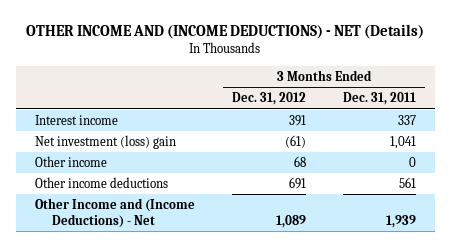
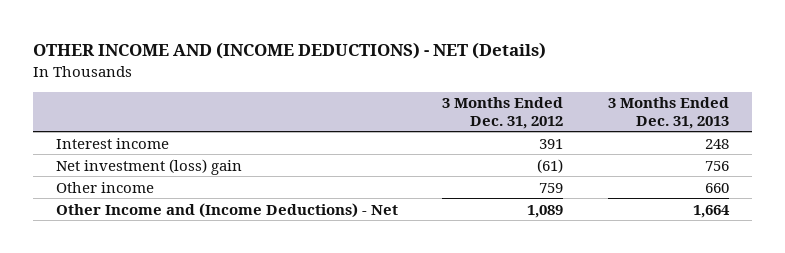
- | 3 Months Ended Dec. 31, 2012 | 3 Months Ended Dec. 31, 2011
+ | 3 Months Ended Dec. 31, 2012 | 3 Months Ended Dec. 31, 2013
- Other income | 68 | 0
- Other income deductions | 691 | 561
+ Other income | 759 | 660

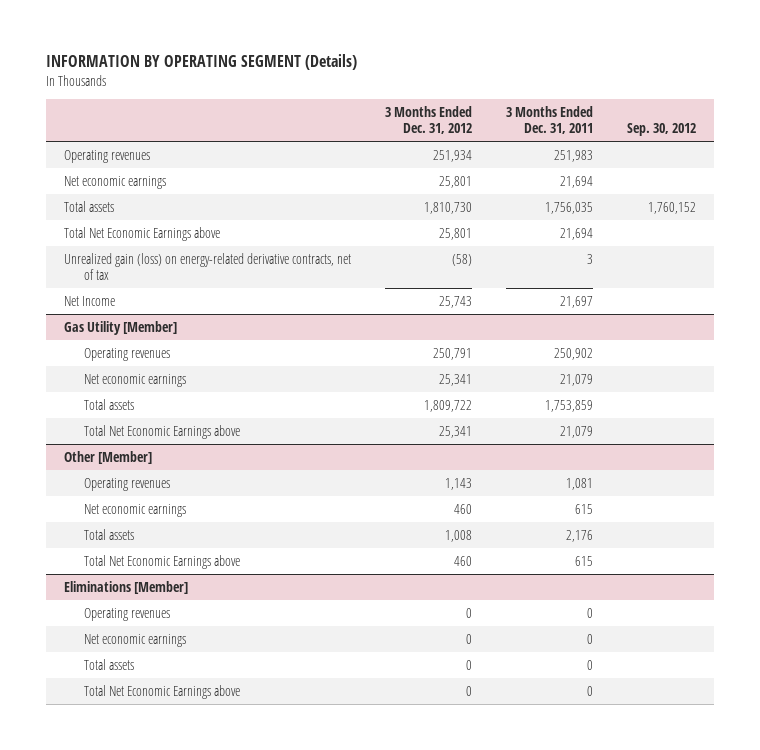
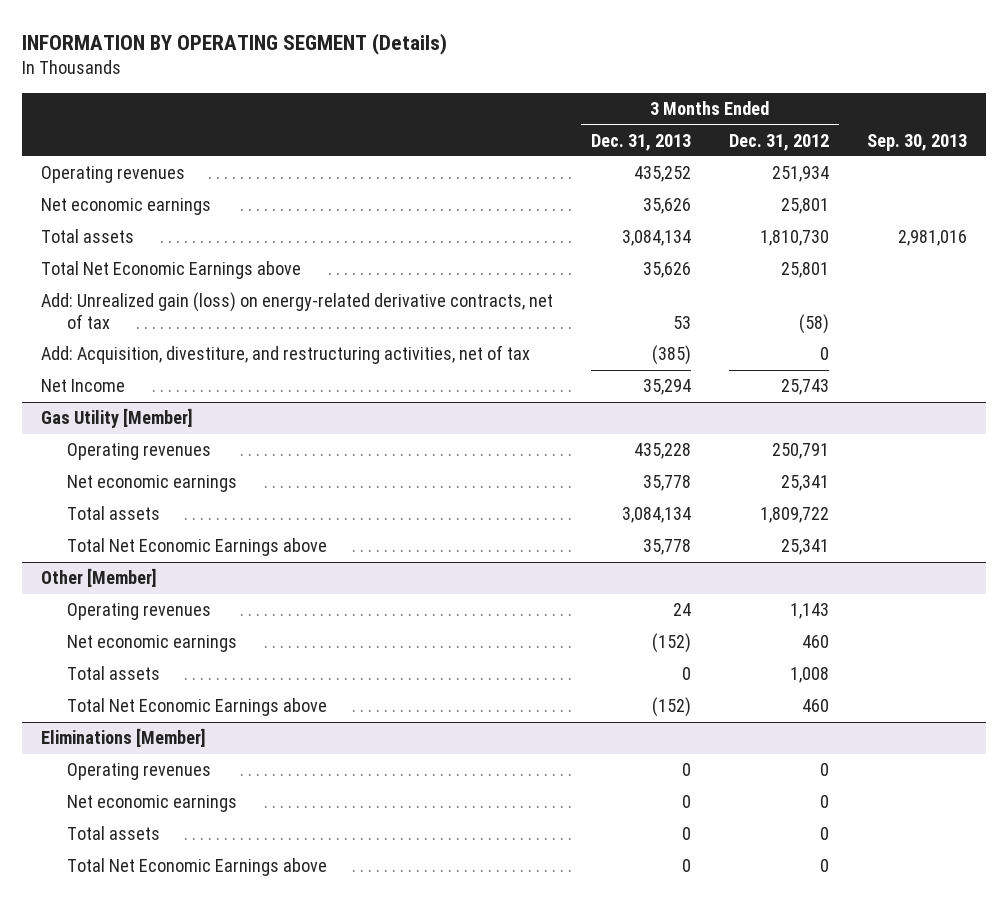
- | 3 Months Ended Dec. 31, 2012 | 3 Months Ended Dec. 31, 2011 | Sep. 30, 2012
+ | 3 Months Ended Dec. 31, 2013 | 3 Months Ended Dec. 31, 2012 | Sep. 30, 2013
- Unrealized gain (loss) on energy-related derivative contracts, net of tax | (58) | 3 |
+ Add: Unrealized gain (loss) on energy-related derivative contracts, net of tax | 53 | (58) |
+ Add: Acquisition, divestiture, and restructuring activities, net of tax | (385) | 0 |

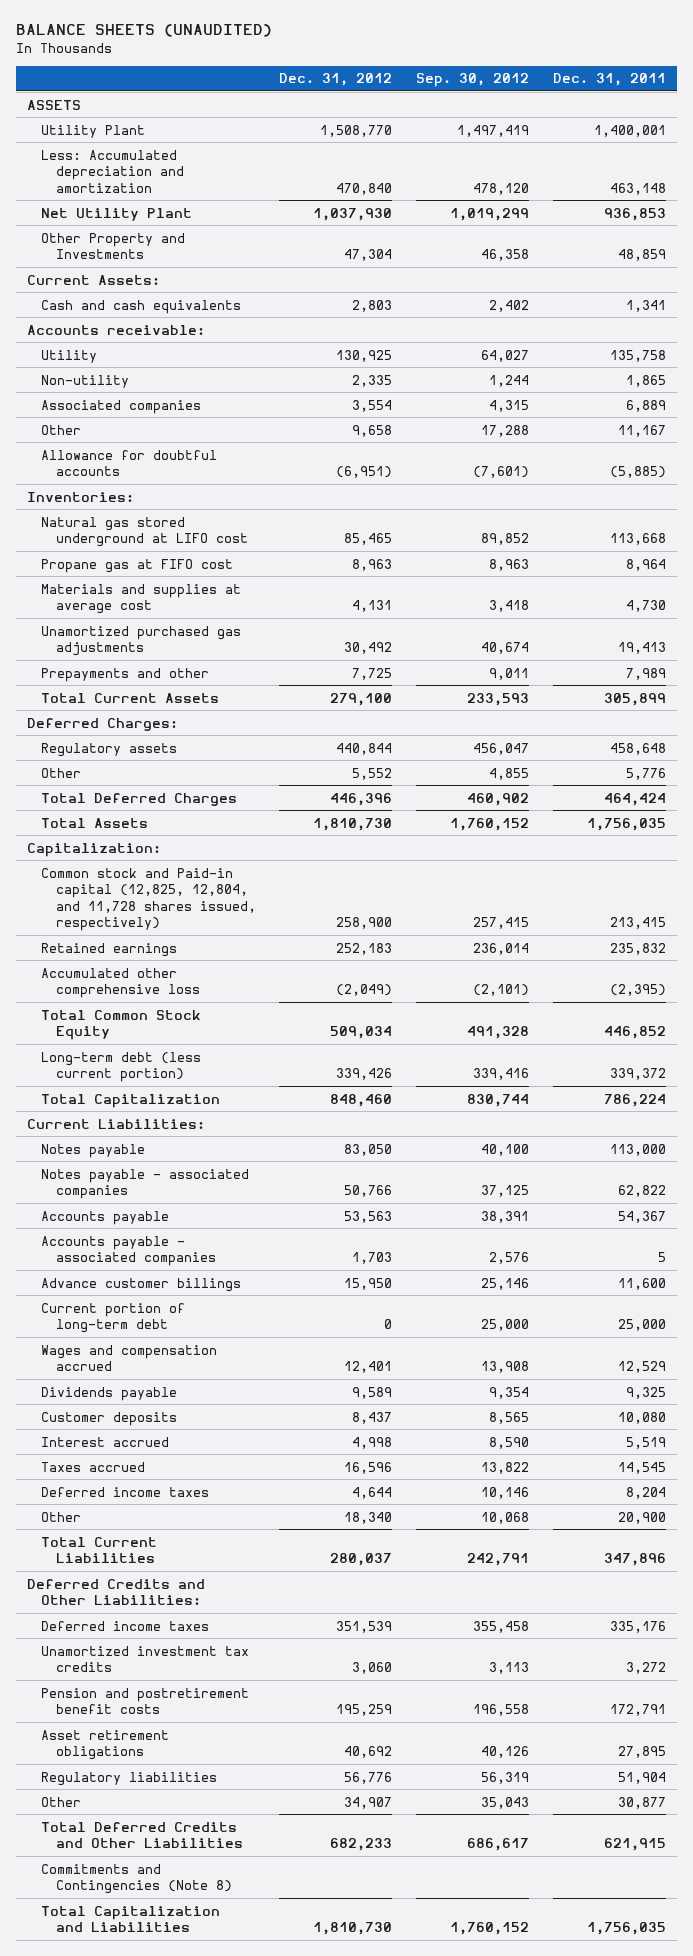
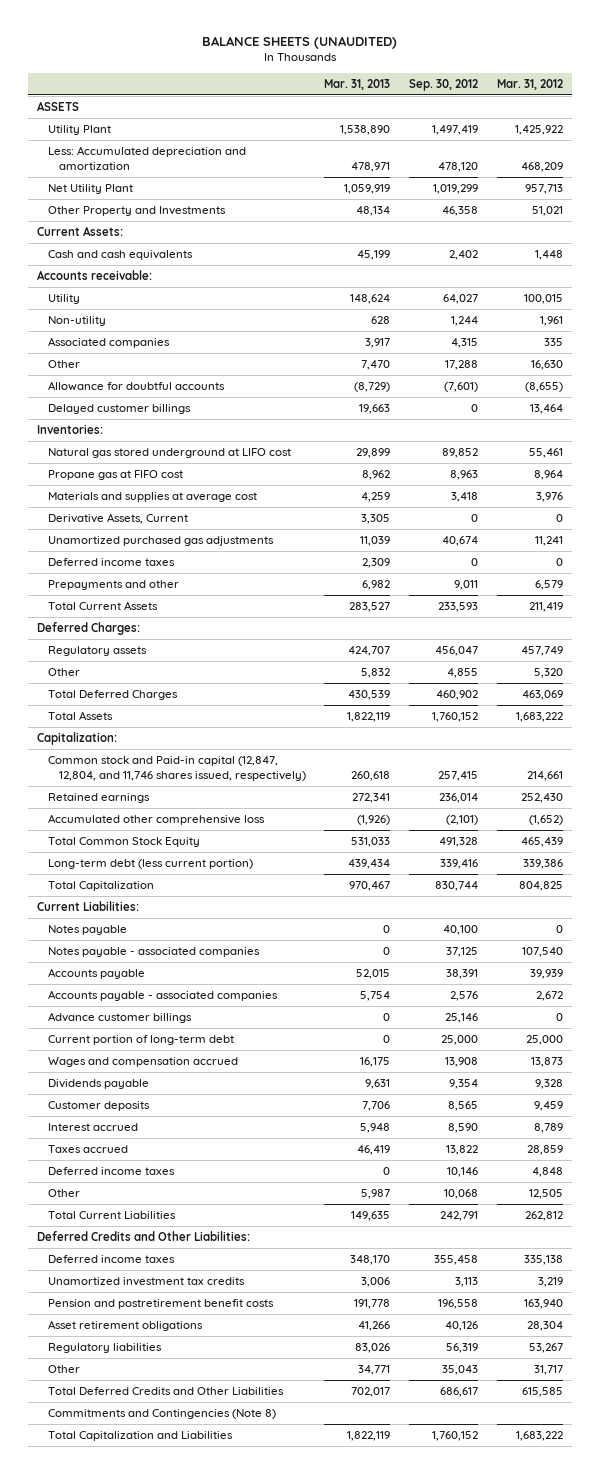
- | Dec. 31, 2012 | Sep. 30, 2012 | Dec. 31, 2011
+ | Mar. 31, 2013 | Sep. 30, 2012 | Mar. 31, 2012
+ Delayed customer billings | 19,663 | 0 | 13,464
+ Derivative Assets, Current | 3,305 | 0 | 0
+ Deferred income taxes | 2,309 | 0 | 0
- Common stock and Paid-in capital (12,825, 12,804, and 11,728 shares issued, respectively) | 258,900 | 257,415 | 213,415
+ Common stock and Paid-in capital (12,847, 12,804, and 11,746 shares issued, respectively) | 260,618 | 257,415 | 214,661

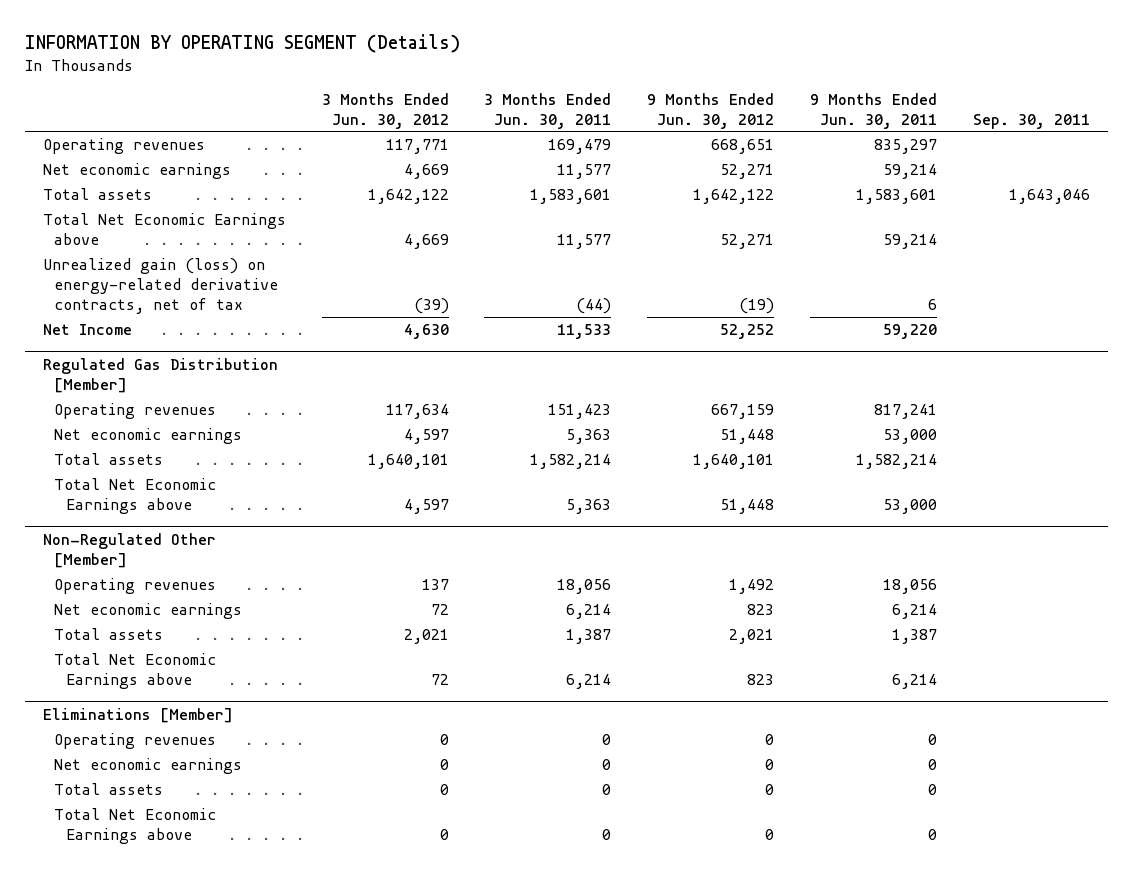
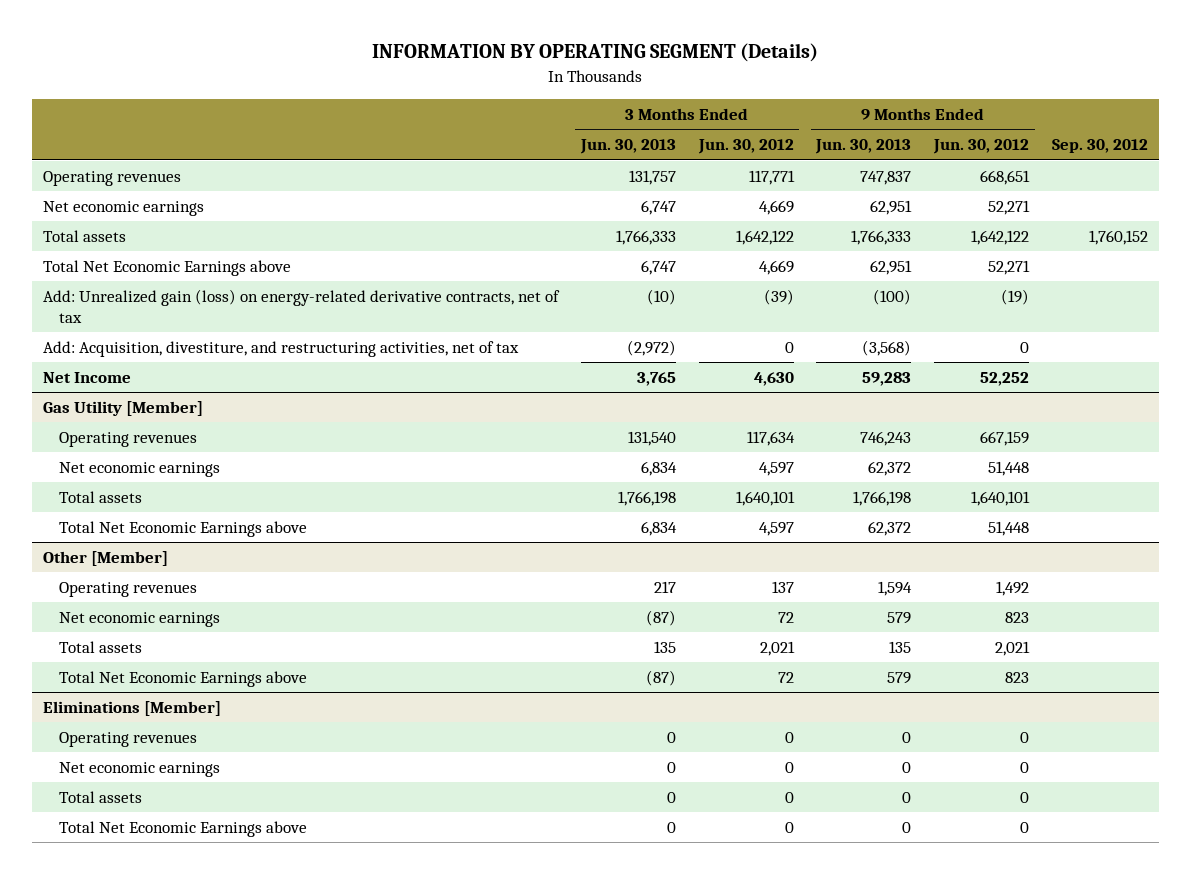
- | 3 Months Ended Jun. 30, 2012 | 3 Months Ended Jun. 30, 2011 | 9 Months Ended Jun. 30, 2012 | 9 Months Ended Jun. 30, 2011 | Sep. 30, 2011
+ | 3 Months Ended Jun. 30, 2013 | 3 Months Ended Jun. 30, 2012 | 9 Months Ended Jun. 30, 2013 | 9 Months Ended Jun. 30, 2012 | Sep. 30, 2012
- Unrealized gain (loss) on energy-related derivative contracts, net of tax | (39) | (44) | (19) | 6 |
+ Add: Unrealized gain (loss) on energy-related derivative contracts, net of tax | (10) | (39) | (100) | (19) |
+ Add: Acquisition, divestiture, and restructuring activities, net of tax | (2,972) | 0 | (3,568) | 0 |
- Regulated Gas Distribution [Member]
+ Gas Utility [Member]
- Non-Regulated Other [Member]
+ Other [Member]

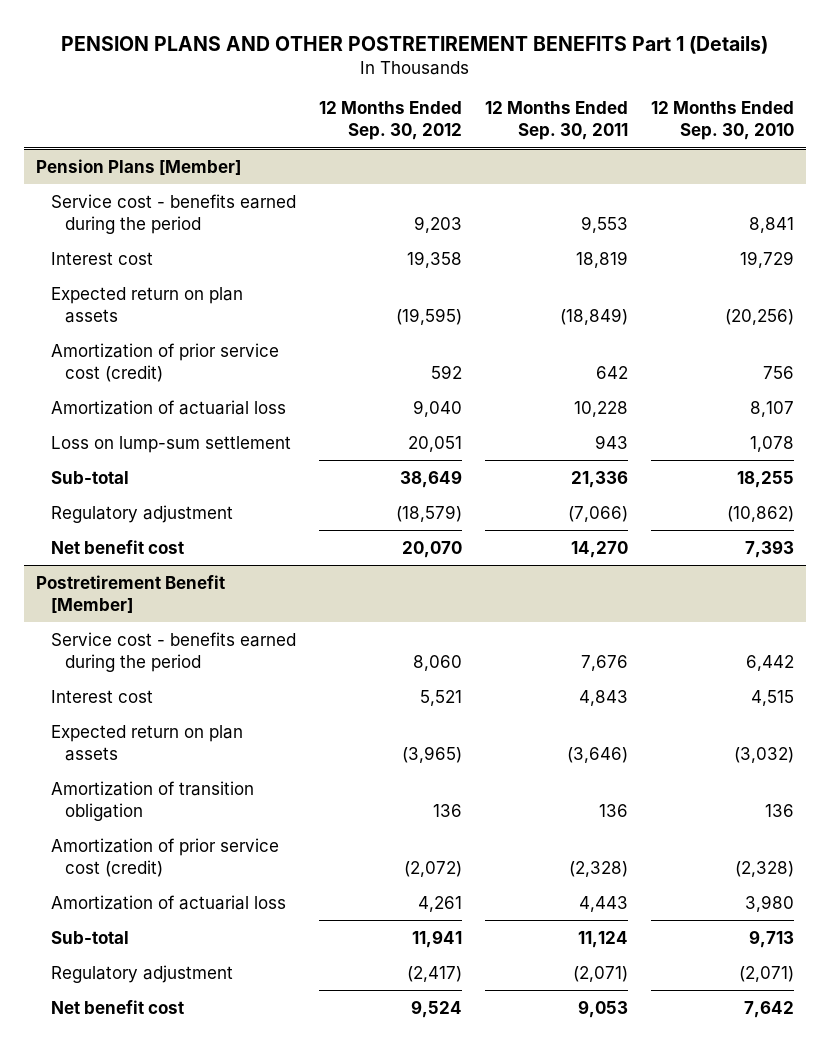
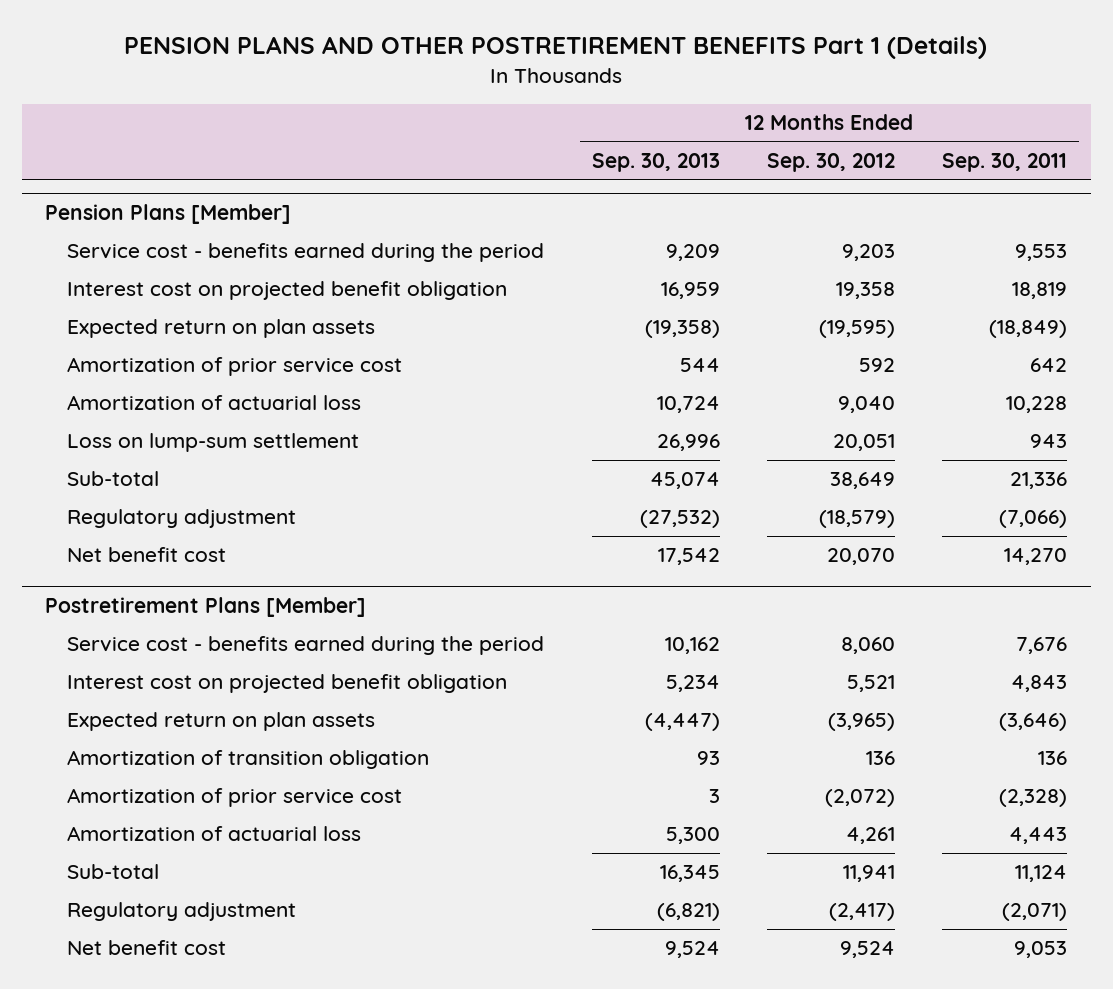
- | 12 Months Ended Sep. 30, 2012 | 12 Months Ended Sep. 30, 2011 | 12 Months Ended Sep. 30, 2010
+ | 12 Months Ended Sep. 30, 2013 | 12 Months Ended Sep. 30, 2012 | 12 Months Ended Sep. 30, 2011
@ Pension Plans [Member]
- Interest cost | 19,358 | 18,819 | 19,729
+ Interest cost on projected benefit obligation | 16,959 | 19,358 | 18,819
- Amortization of prior service cost (credit) | 592 | 642 | 756
+ Amortization of prior service cost | 544 | 592 | 642
- Postretirement Benefit [Member]
+ Postretirement Plans [Member]
- Interest cost | 5,521 | 4,843 | 4,515
+ Interest cost on projected benefit obligation | 5,234 | 5,521 | 4,843
- Amortization of prior service cost (credit) | (2,072) | (2,328) | (2,328)
+ Amortization of prior service cost | 3 | (2,072) | (2,328)

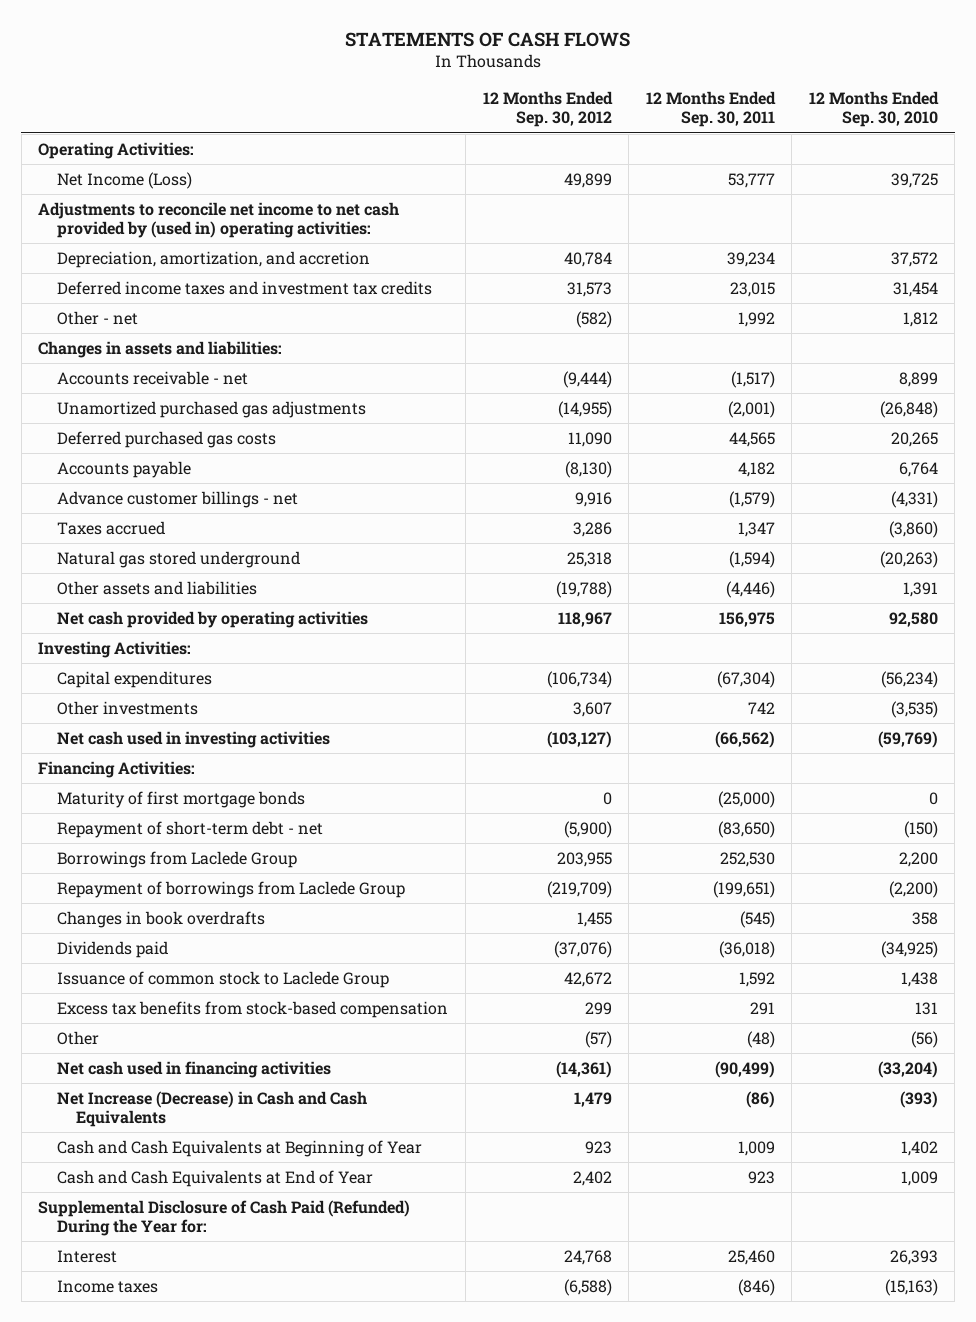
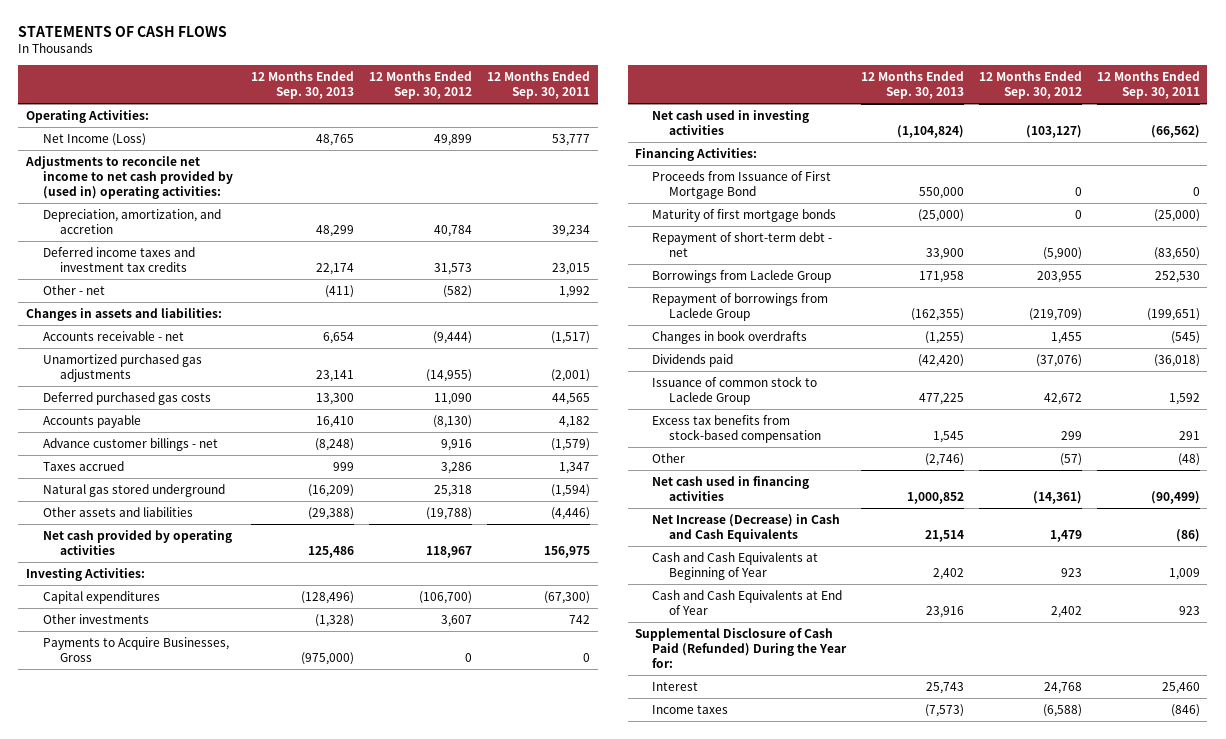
- | 12 Months Ended Sep. 30, 2012 | 12 Months Ended Sep. 30, 2011 | 12 Months Ended Sep. 30, 2010
+ | 12 Months Ended Sep. 30, 2013 | 12 Months Ended Sep. 30, 2012 | 12 Months Ended Sep. 30, 2011
- Capital expenditures | (106,734) | (67,304) | (56,234)
+ Capital expenditures | (128,496) | (106,700) | (67,300)
+ Payments to Acquire Businesses, Gross | (975,000) | 0 | 0
+ Proceeds from Issuance of First Mortgage Bond | 550,000 | 0 | 0

